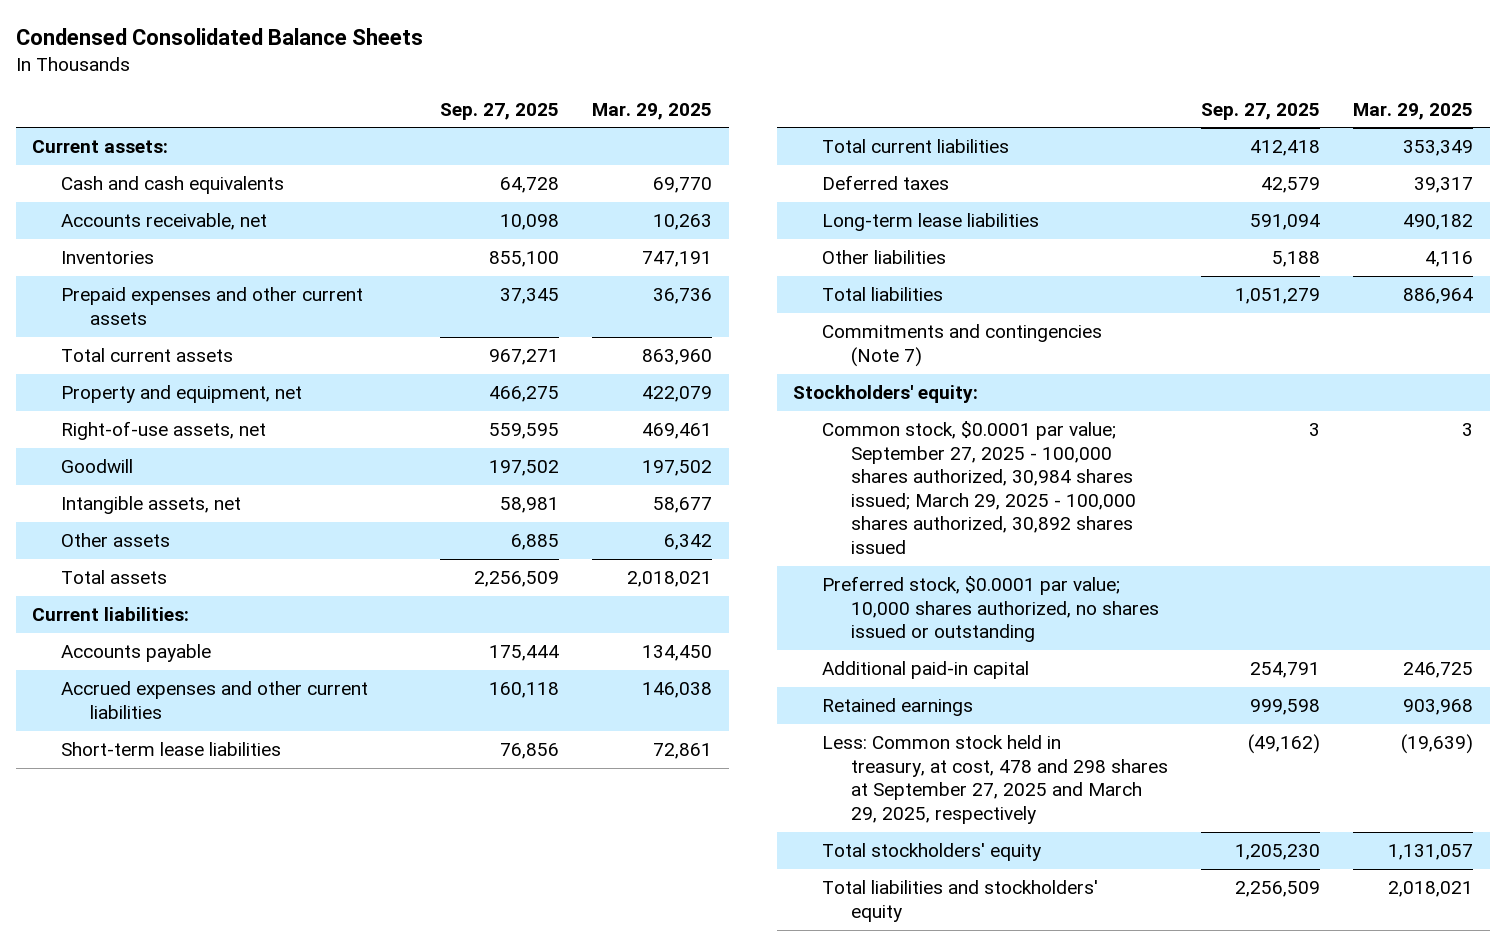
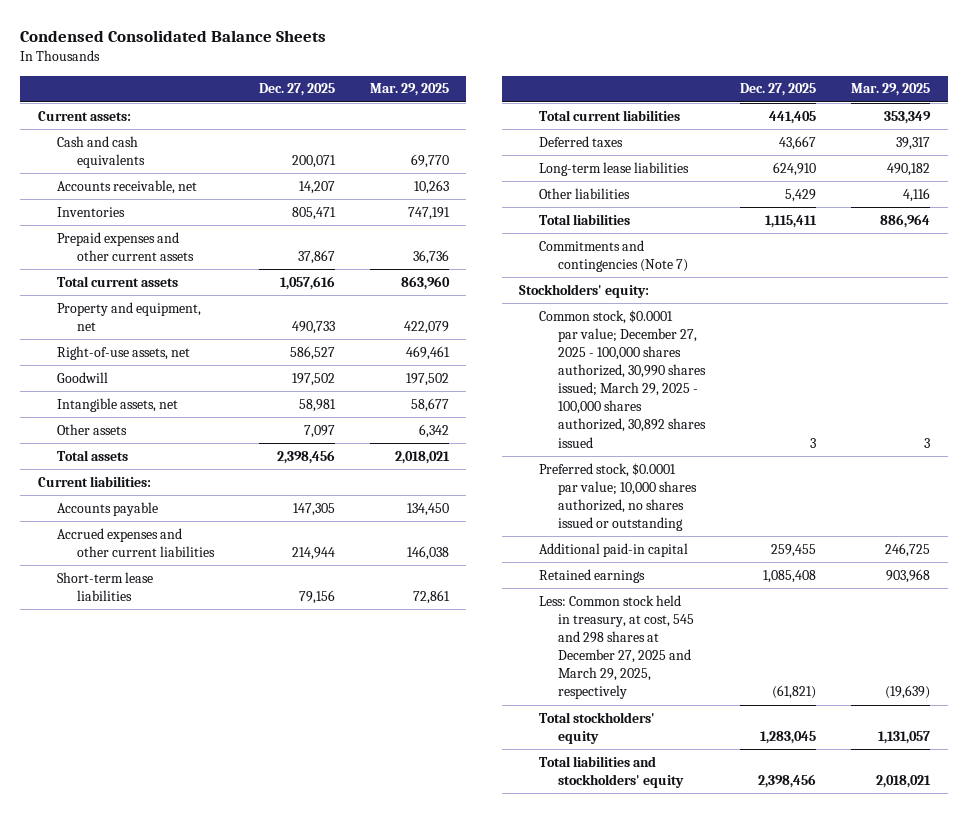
- | Sep. 27, 2025 | Mar. 29, 2025
+ | Dec. 27, 2025 | Mar. 29, 2025
- Common stock, $0.0001 par value; September 27, 2025 - 100,000 shares authorized, 30,984 shares issued; March 29, 2025 - 100,000 shares authorized, 30,892 shares issued | 3 | 3
+ Common stock, $0.0001 par value; December 27, 2025 - 100,000 shares authorized, 30,990 shares issued; March 29, 2025 - 100,000 shares authorized, 30,892 shares issued | 3 | 3
- Less: Common stock held in treasury, at cost, 478 and 298 shares at September 27, 2025 and March 29, 2025, respectively | (49,162) | (19,639)
+ Less: Common stock held in treasury, at cost, 545 and 298 shares at December 27, 2025 and March 29, 2025, respectively | (61,821) | (19,639)

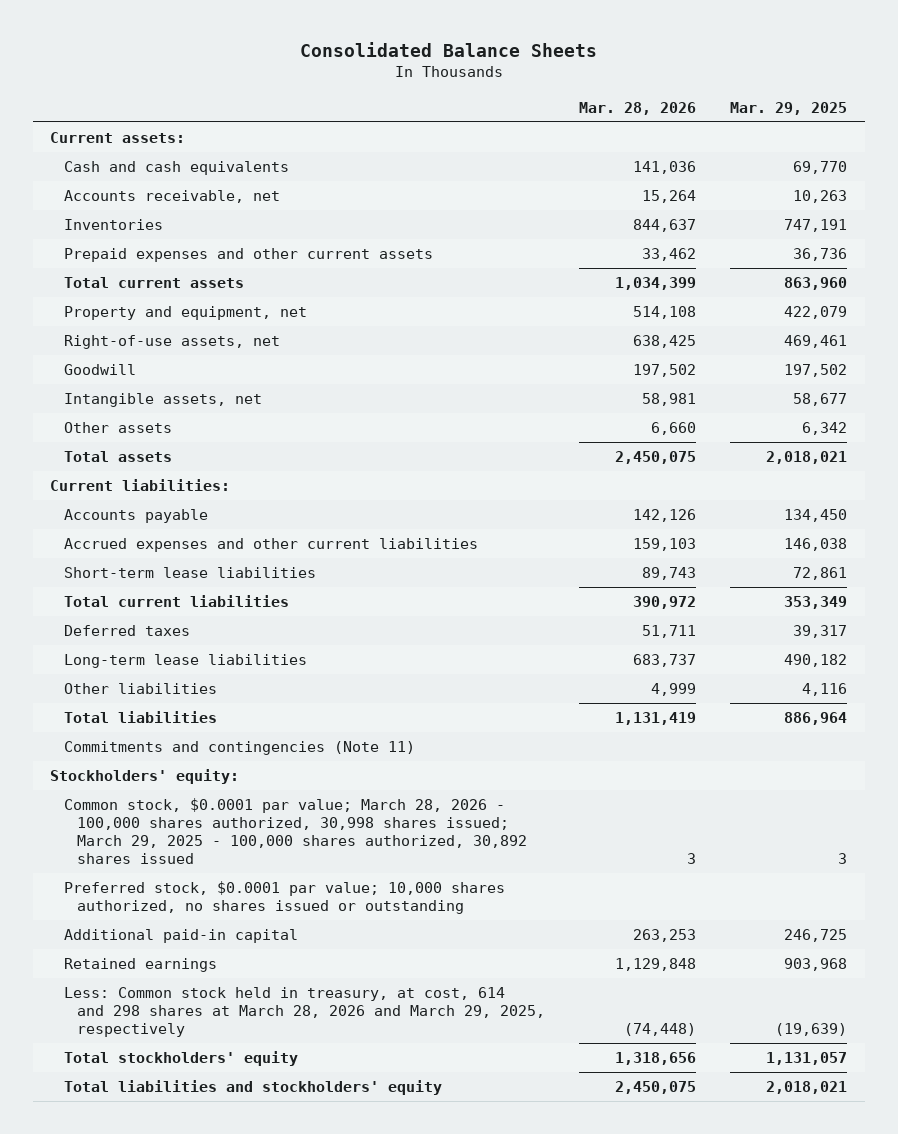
- Condensed Consolidated Balance Sheets
+ Consolidated Balance Sheets
- | Dec. 27, 2025 | Mar. 29, 2025
+ | Mar. 28, 2026 | Mar. 29, 2025
- Commitments and contingencies (Note 7)
+ Commitments and contingencies (Note 11)
- Common stock, $0.0001 par value; December 27, 2025 - 100,000 shares authorized, 30,990 shares issued; March 29, 2025 - 100,000 shares authorized, 30,892 shares issued | 3 | 3
+ Common stock, $0.0001 par value; March 28, 2026 - 100,000 shares authorized, 30,998 shares issued; March 29, 2025 - 100,000 shares authorized, 30,892 shares issued | 3 | 3
- Less: Common stock held in treasury, at cost, 545 and 298 shares at December 27, 2025 and March 29, 2025, respectively | (61,821) | (19,639)
+ Less: Common stock held in treasury, at cost, 614 and 298 shares at March 28, 2026 and March 29, 2025, respectively | (74,448) | (19,639)

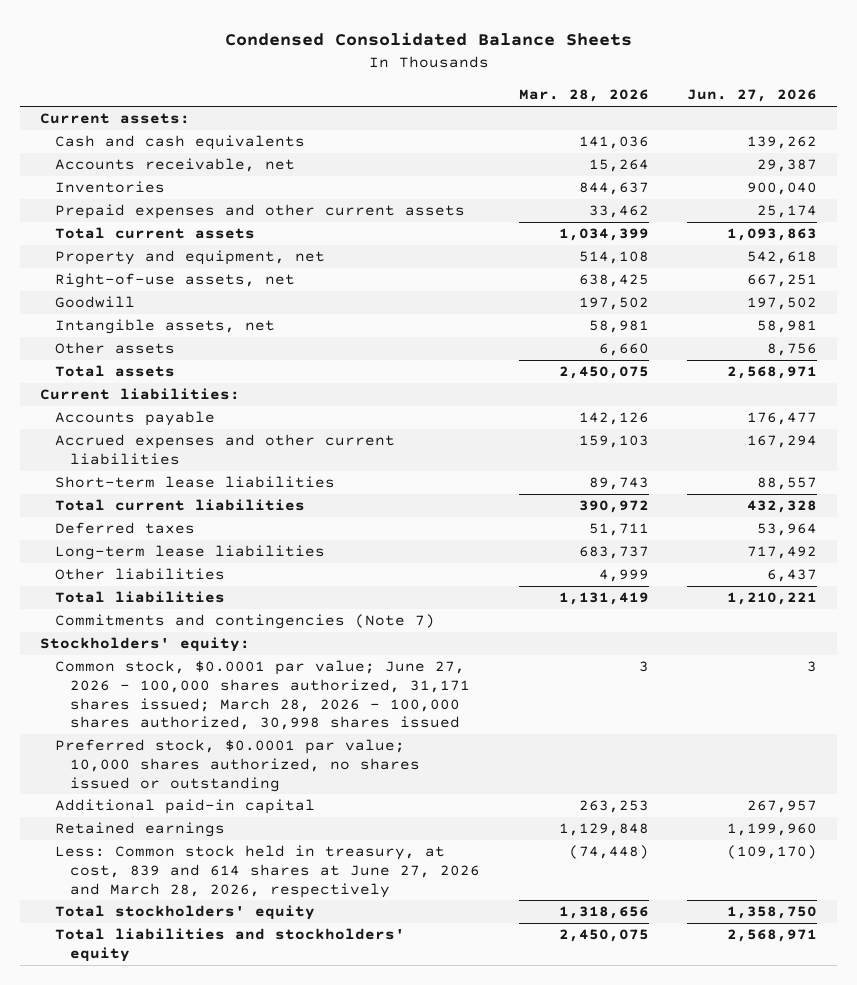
- Consolidated Balance Sheets
+ Condensed Consolidated Balance Sheets
- | Mar. 28, 2026 | Mar. 29, 2025
+ | Mar. 28, 2026 | Jun. 27, 2026
- Commitments and contingencies (Note 11)
+ Commitments and contingencies (Note 7)
- Common stock, $0.0001 par value; March 28, 2026 - 100,000 shares authorized, 30,998 shares issued; March 29, 2025 - 100,000 shares authorized, 30,892 shares issued | 3 | 3
+ Common stock, $0.0001 par value; June 27, 2026 - 100,000 shares authorized, 31,171 shares issued; March 28, 2026 - 100,000 shares authorized, 30,998 shares issued | 3 | 3
- Less: Common stock held in treasury, at cost, 614 and 298 shares at March 28, 2026 and March 29, 2025, respectively | (74,448) | (19,639)
+ Less: Common stock held in treasury, at cost, 839 and 614 shares at June 27, 2026 and March 28, 2026, respectively | (74,448) | (109,170)

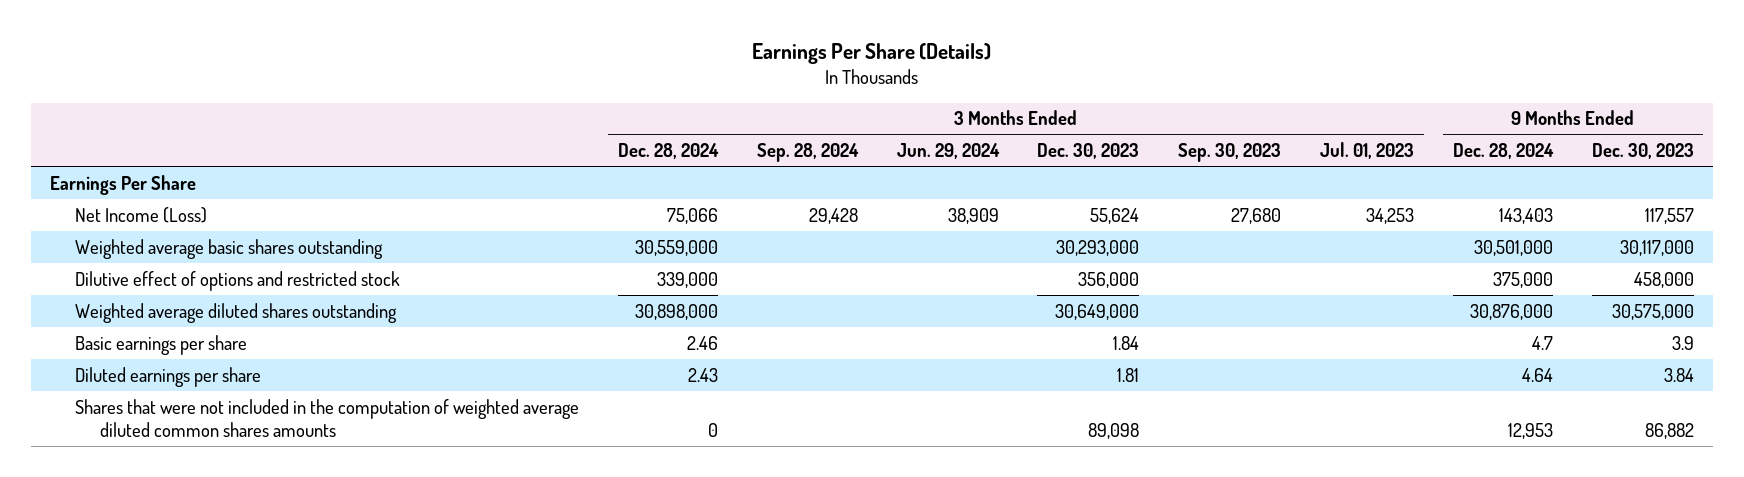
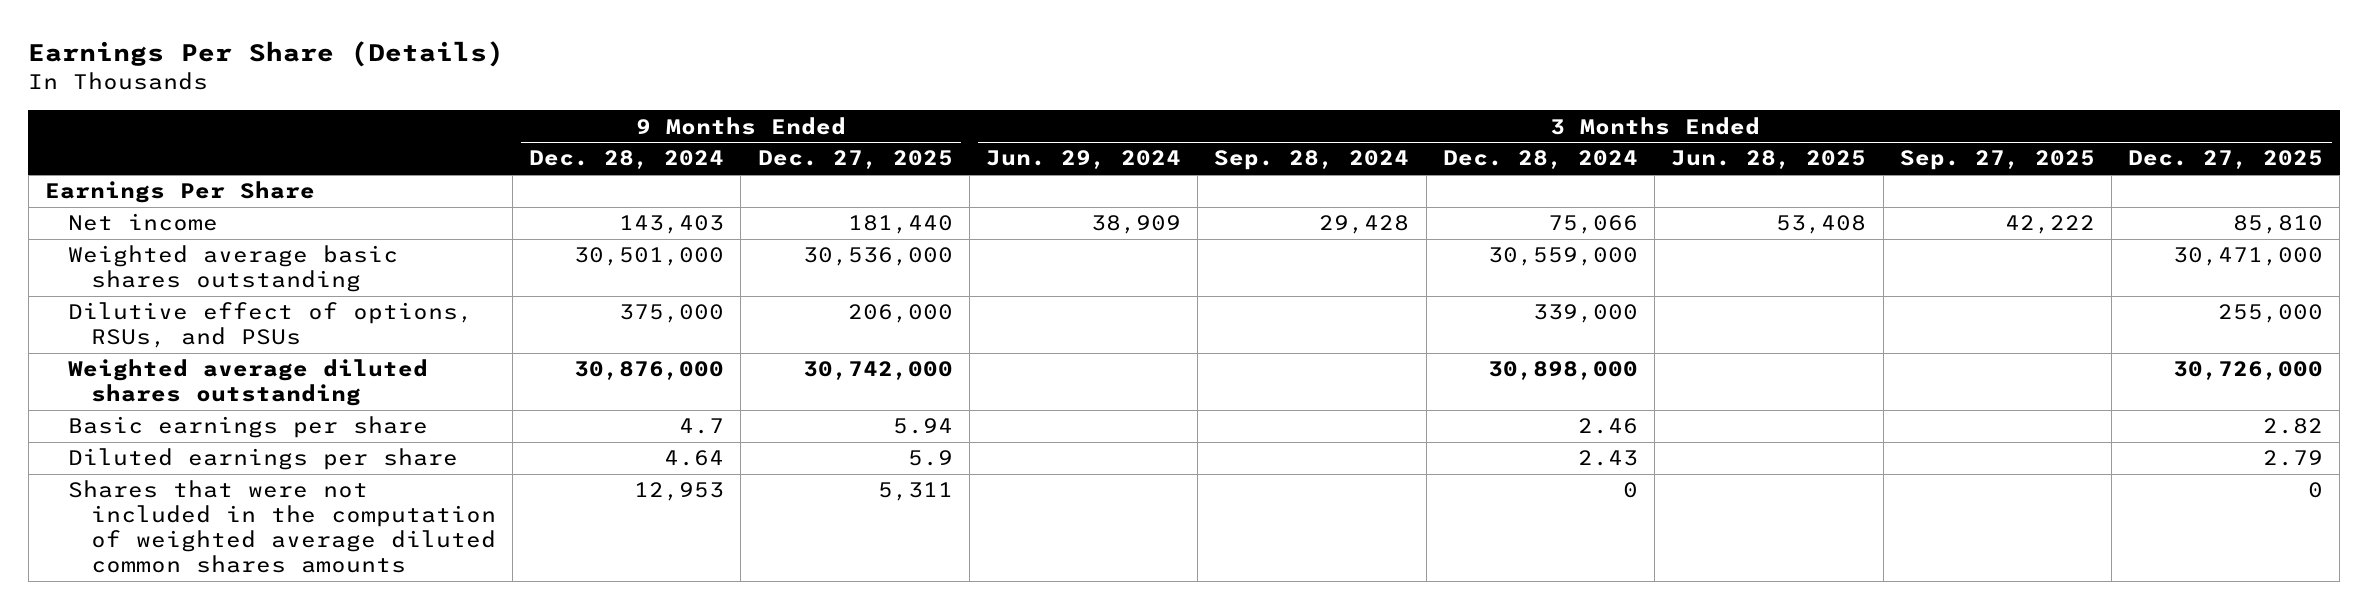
- | 3 Months Ended Dec. 28, 2024 | 3 Months Ended Sep. 28, 2024 | 3 Months Ended Jun. 29, 2024 | 3 Months Ended Dec. 30, 2023 | 3 Months Ended Sep. 30, 2023 | 3 Months Ended Jul. 01, 2023 | 9 Months Ended Dec. 28, 2024 | 9 Months Ended Dec. 30, 2023
+ | 9 Months Ended Dec. 28, 2024 | 9 Months Ended Dec. 27, 2025 | 3 Months Ended Jun. 29, 2024 | 3 Months Ended Sep. 28, 2024 | 3 Months Ended Dec. 28, 2024 | 3 Months Ended Jun. 28, 2025 | 3 Months Ended Sep. 27, 2025 | 3 Months Ended Dec. 27, 2025
- Net Income (Loss) | 75,066 | 29,428 | 38,909 | 55,624 | 27,680 | 34,253 | 143,403 | 117,557
+ Net income | 143,403 | 181,440 | 38,909 | 29,428 | 75,066 | 53,408 | 42,222 | 85,810
- Dilutive effect of options and restricted stock | 339,000 | | | 356,000 | | | 375,000 | 458,000
+ Dilutive effect of options, RSUs, and PSUs | 375,000 | 206,000 | | | 339,000 | | | 255,000

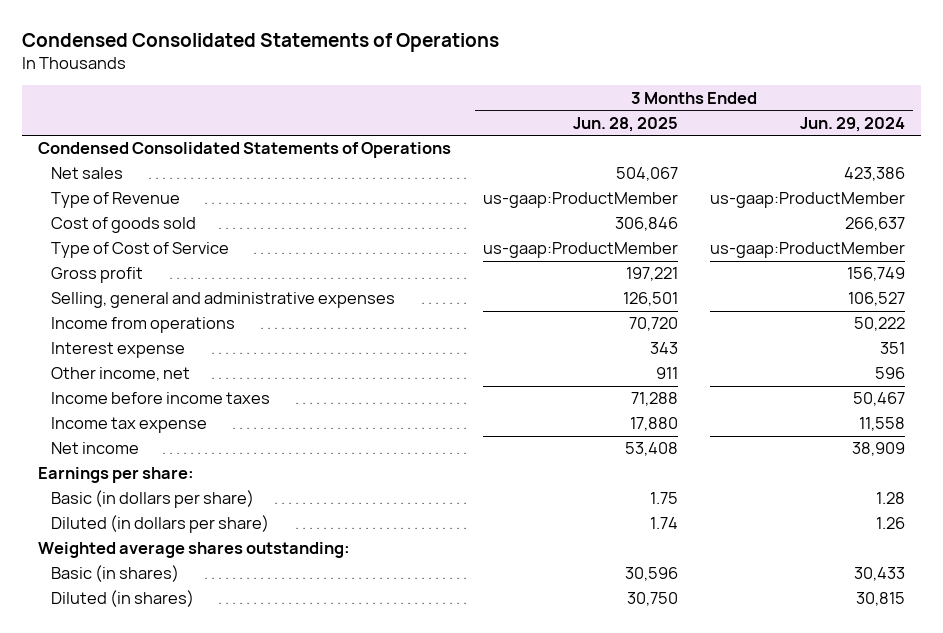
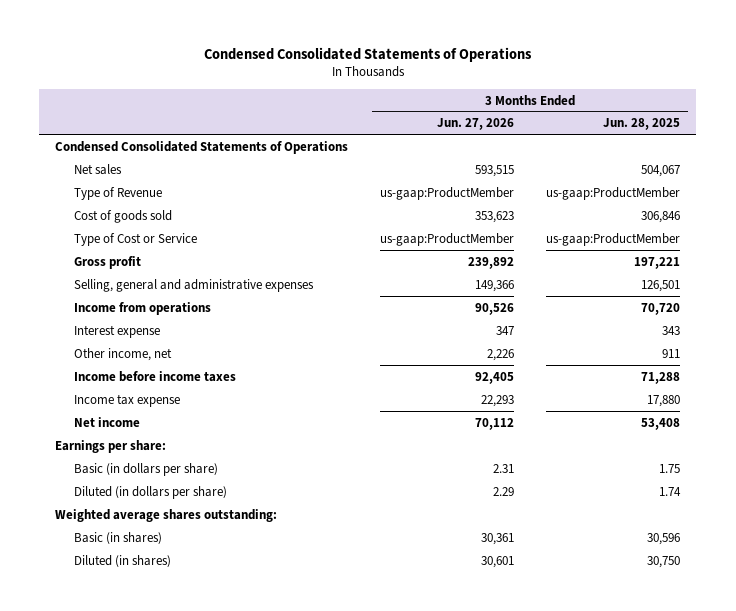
- | 3 Months Ended Jun. 28, 2025 | 3 Months Ended Jun. 29, 2024
+ | 3 Months Ended Jun. 27, 2026 | 3 Months Ended Jun. 28, 2025
- Type of Cost of Service | us-gaap:ProductMember | us-gaap:ProductMember
+ Type of Cost or Service | us-gaap:ProductMember | us-gaap:ProductMember

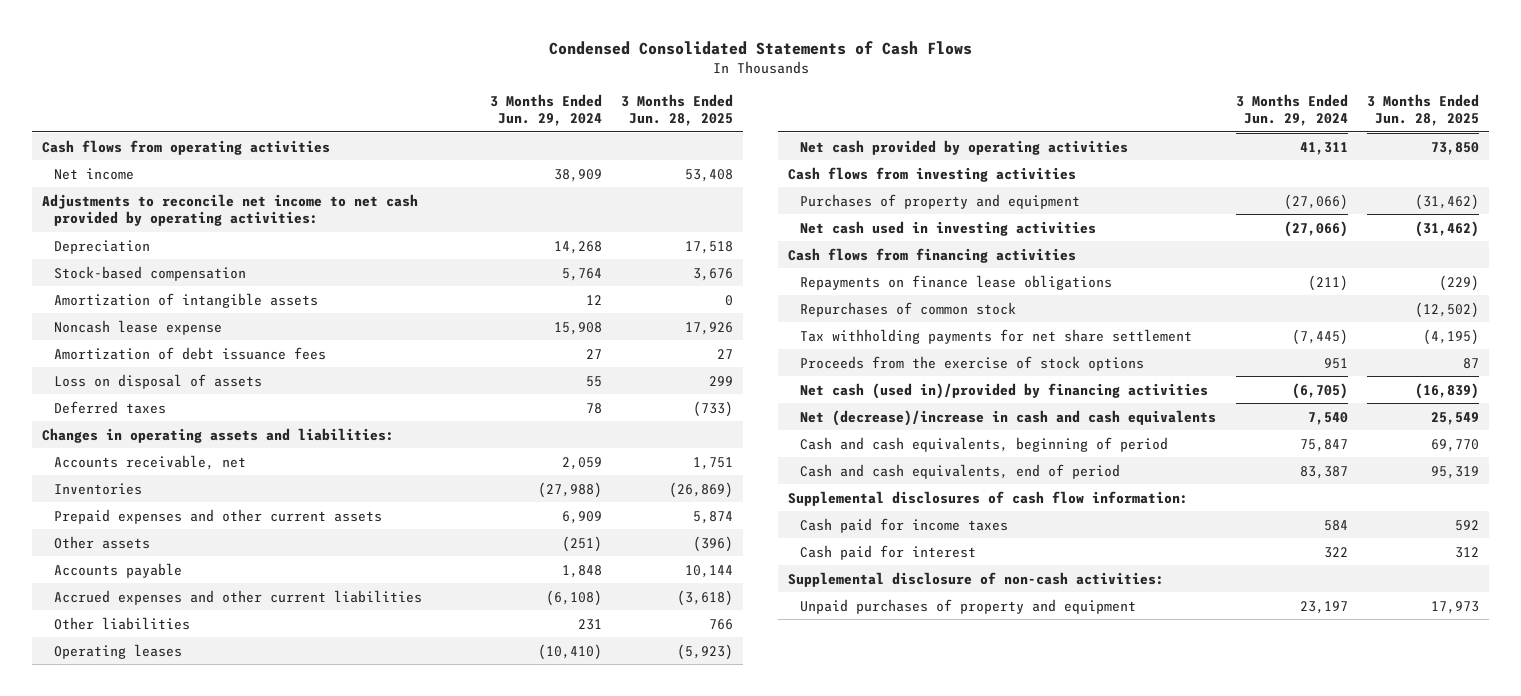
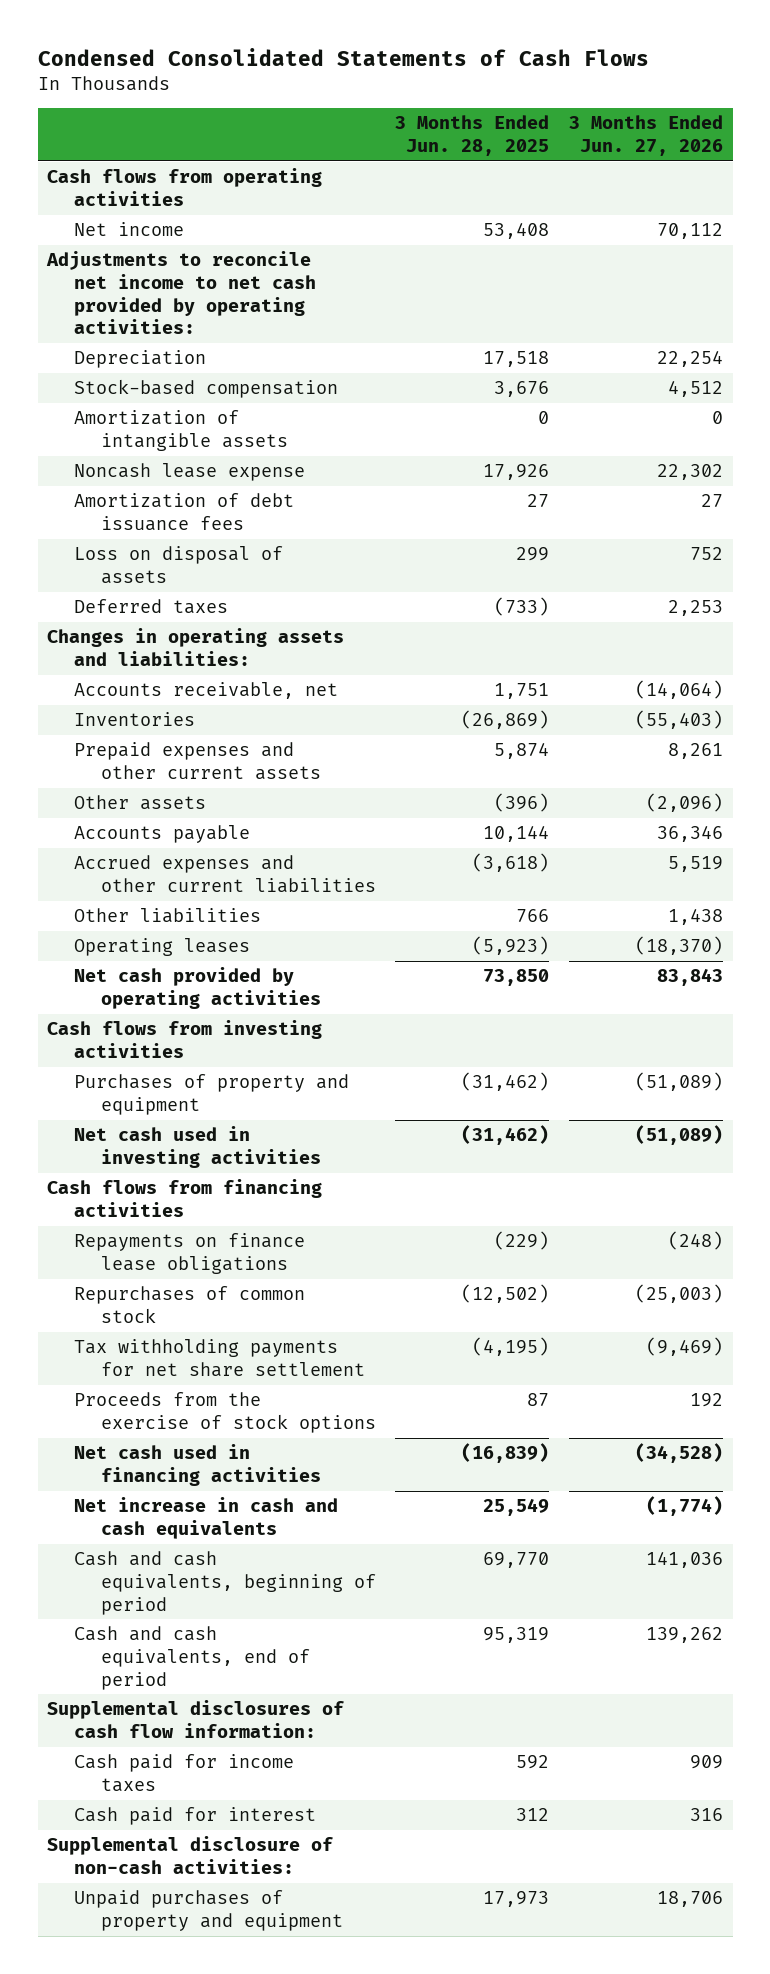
- | 3 Months Ended Jun. 29, 2024 | 3 Months Ended Jun. 28, 2025
+ | 3 Months Ended Jun. 28, 2025 | 3 Months Ended Jun. 27, 2026
- Net cash (used in)/provided by financing activities | (6,705) | (16,839)
- Net (decrease)/increase in cash and cash equivalents | 7,540 | 25,549
+ Net cash used in financing activities | (16,839) | (34,528)
+ Net increase in cash and cash equivalents | 25,549 | (1,774)

